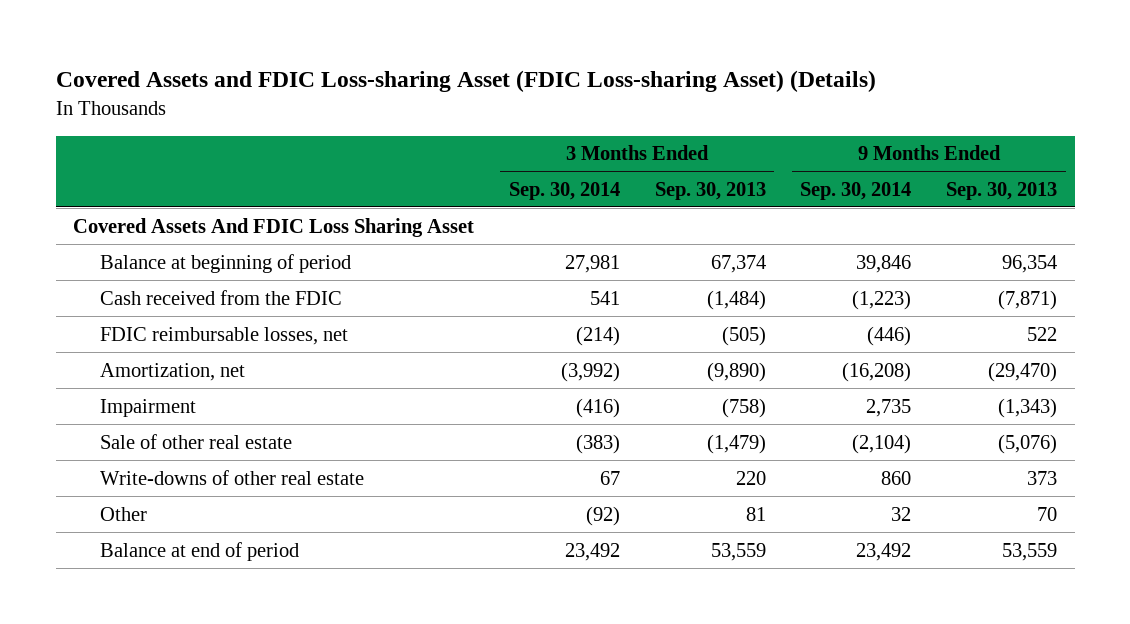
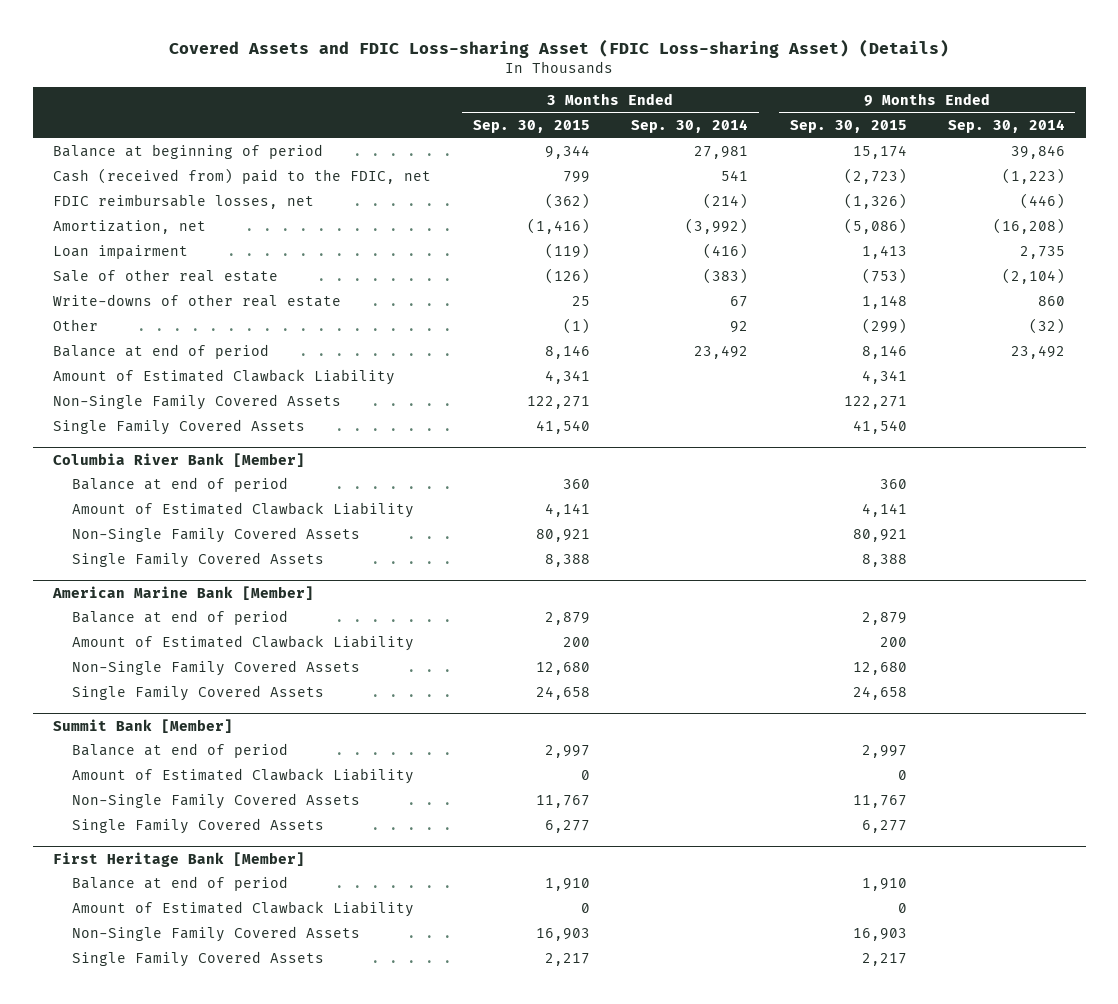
- | 3 Months Ended Sep. 30, 2014 | 3 Months Ended Sep. 30, 2013 | 9 Months Ended Sep. 30, 2014 | 9 Months Ended Sep. 30, 2013
+ | 3 Months Ended Sep. 30, 2015 | 3 Months Ended Sep. 30, 2014 | 9 Months Ended Sep. 30, 2015 | 9 Months Ended Sep. 30, 2014
- Covered Assets And FDIC Loss Sharing Asset
- Cash received from the FDIC | 541 | (1,484) | (1,223) | (7,871)
+ Cash (received from) paid to the FDIC, net | 799 | 541 | (2,723) | (1,223)
- Impairment | (416) | (758) | 2,735 | (1,343)
+ Loan impairment | (119) | (416) | 1,413 | 2,735
- Other | (92) | 81 | 32 | 70
+ Other | (1) | 92 | (299) | (32)
+ Amount of Estimated Clawback Liability | 4,341 | | 4,341 |
+ Non-Single Family Covered Assets | 122,271 | | 122,271 |
+ Single Family Covered Assets | 41,540 | | 41,540 |
+ Columbia River Bank [Member]
+ Balance at end of period | 360 | | 360 |
+ Amount of Estimated Clawback Liability | 4,141 | | 4,141 |
+ Non-Single Family Covered Assets | 80,921 | | 80,921 |
+ Single Family Covered Assets | 8,388 | | 8,388 |
+ American Marine Bank [Member]
+ Balance at end of period | 2,879 | | 2,879 |
+ Amount of Estimated Clawback Liability | 200 | | 200 |
+ Non-Single Family Covered Assets | 12,680 | | 12,680 |
+ Single Family Covered Assets | 24,658 | | 24,658 |
+ Summit Bank [Member]
+ Balance at end of period | 2,997 | | 2,997 |
+ Amount of Estimated Clawback Liability | 0 | | 0 |
+ Non-Single Family Covered Assets | 11,767 | | 11,767 |
+ Single Family Covered Assets | 6,277 | | 6,277 |
+ First Heritage Bank [Member]
+ Balance at end of period | 1,910 | | 1,910 |
+ Amount of Estimated Clawback Liability | 0 | | 0 |
+ Non-Single Family Covered Assets | 16,903 | | 16,903 |
+ Single Family Covered Assets | 2,217 | | 2,217 |

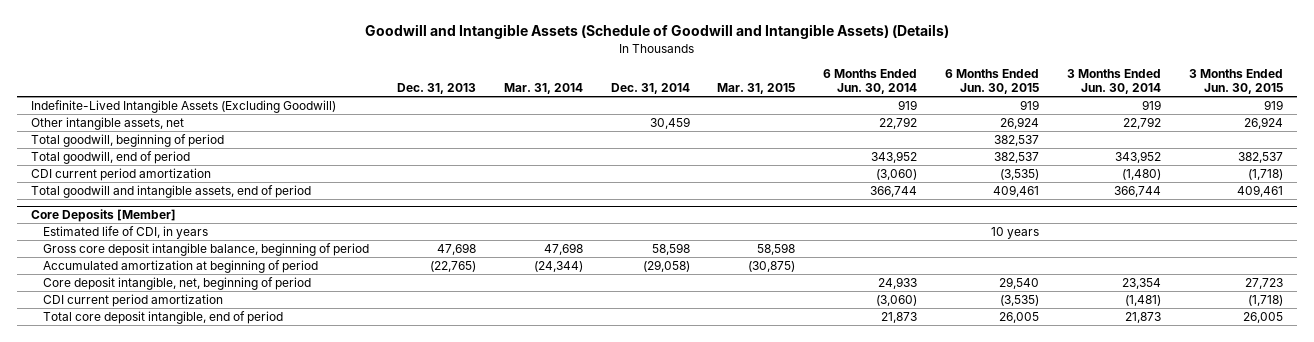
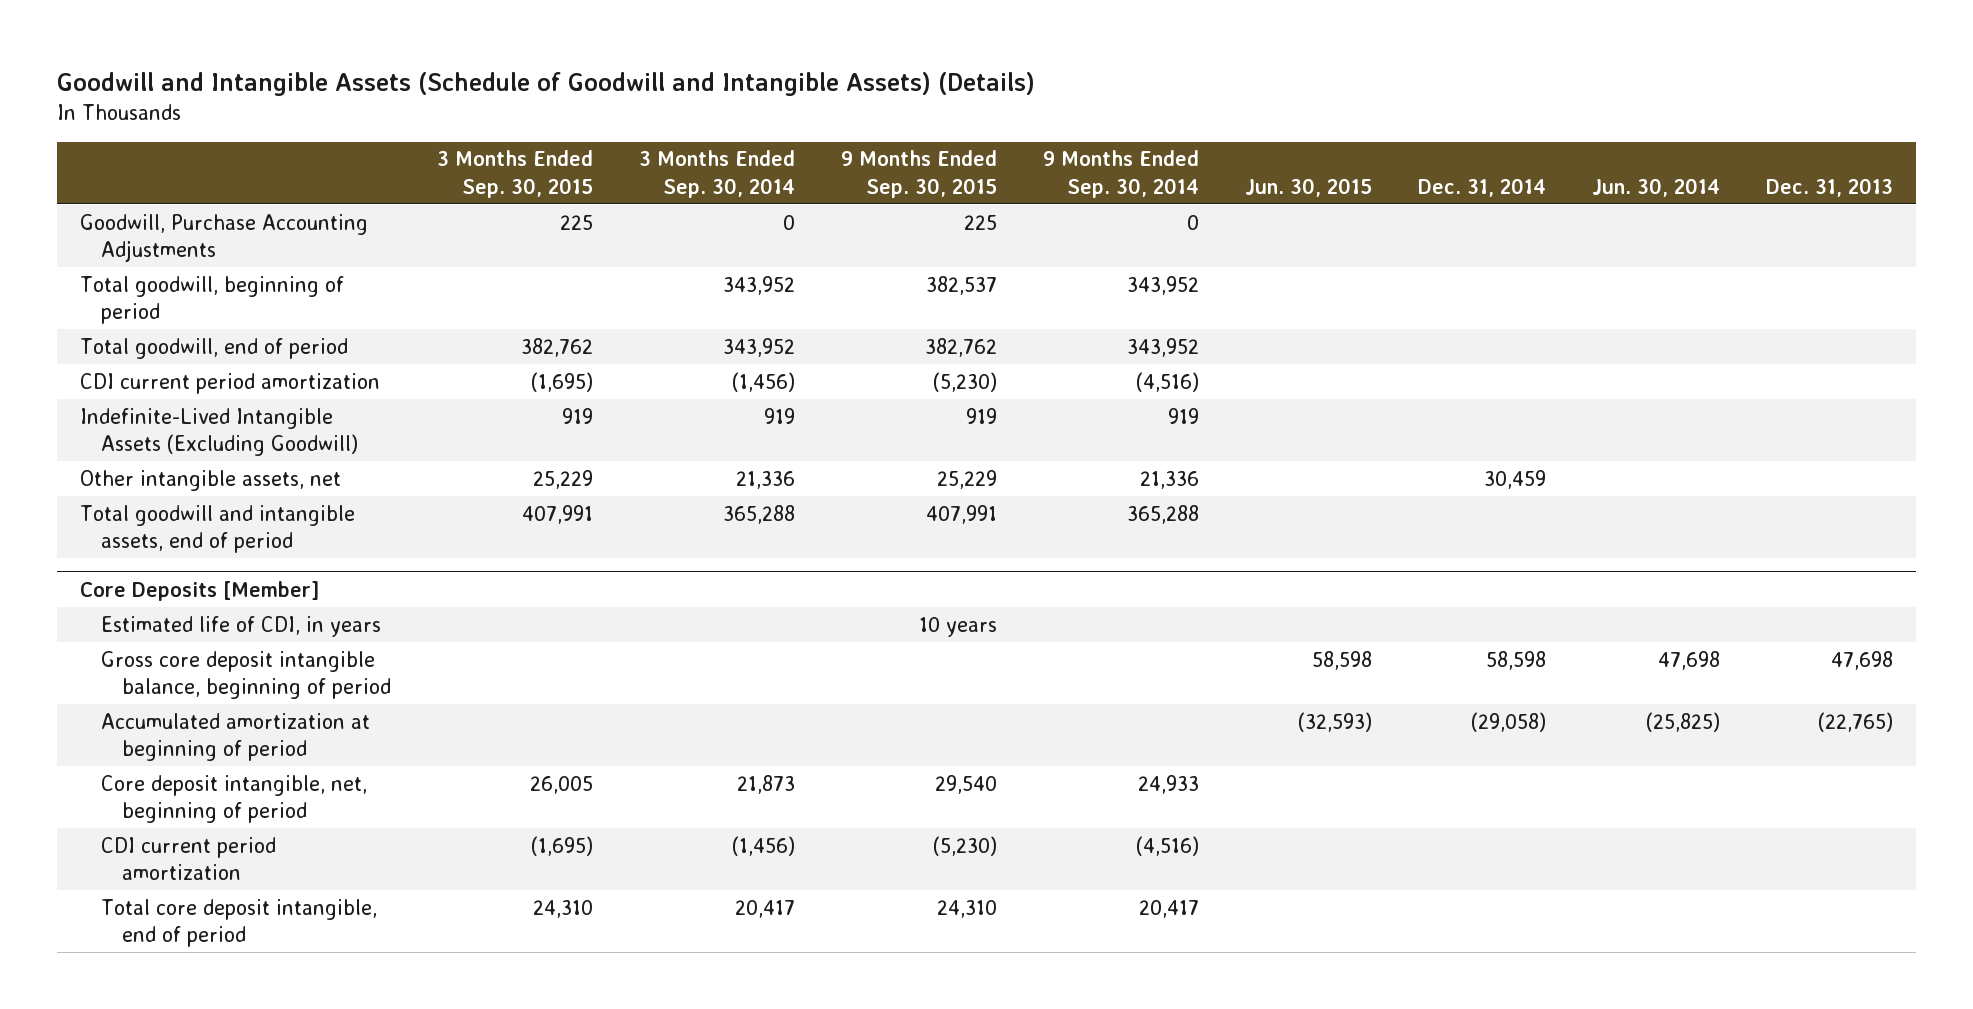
- | Dec. 31, 2013 | Mar. 31, 2014 | Dec. 31, 2014 | Mar. 31, 2015 | 6 Months Ended Jun. 30, 2014 | 6 Months Ended Jun. 30, 2015 | 3 Months Ended Jun. 30, 2014 | 3 Months Ended Jun. 30, 2015
+ | 3 Months Ended Sep. 30, 2015 | 3 Months Ended Sep. 30, 2014 | 9 Months Ended Sep. 30, 2015 | 9 Months Ended Sep. 30, 2014 | Jun. 30, 2015 | Dec. 31, 2014 | Jun. 30, 2014 | Dec. 31, 2013
+ Goodwill, Purchase Accounting Adjustments | 225 | 0 | 225 | 0 | | | |
moved down: Indefinite-Lived Intangible Assets (Excluding Goodwill) | 919 | 919 | 919 | 919 | | | |
moved down: Other intangible assets, net | 25,229 | 21,336 | 25,229 | 21,336 | | 30,459 | |

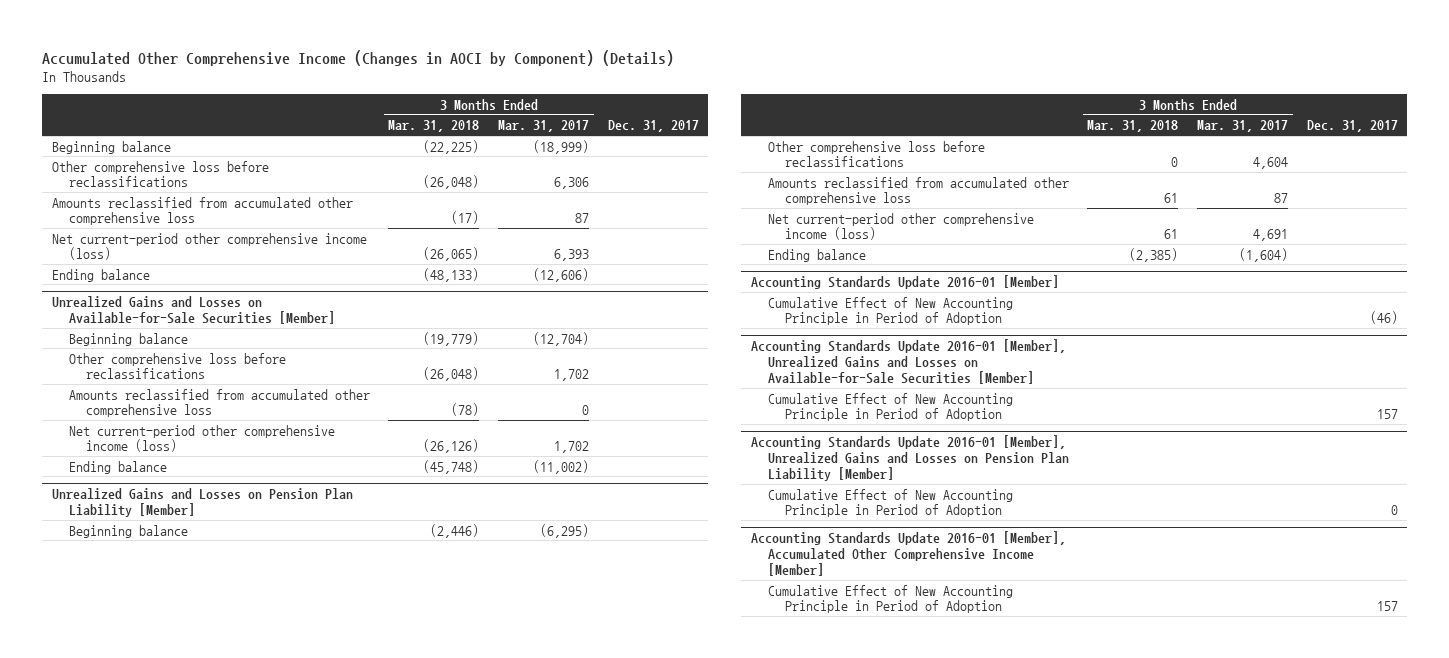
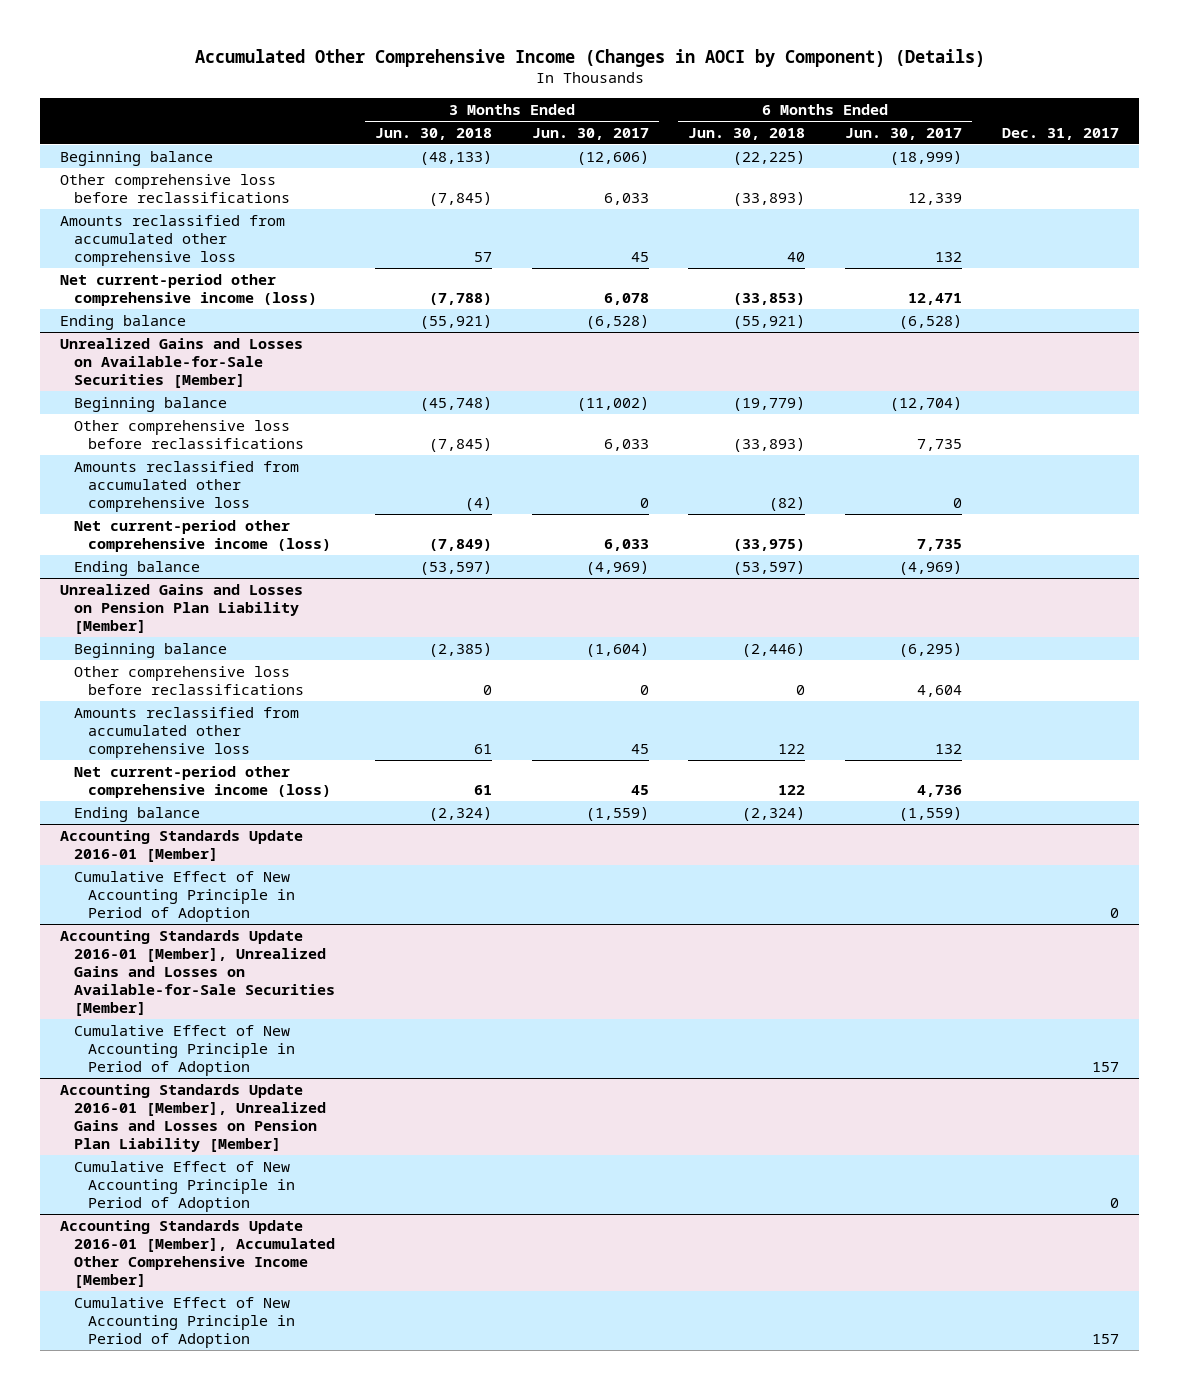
- | 3 Months Ended Mar. 31, 2018 | 3 Months Ended Mar. 31, 2017 | Dec. 31, 2017
+ | 3 Months Ended Jun. 30, 2018 | 3 Months Ended Jun. 30, 2017 | 6 Months Ended Jun. 30, 2018 | 6 Months Ended Jun. 30, 2017 | Dec. 31, 2017
@ Accounting Standards Update 2016-01 [Member]
- Cumulative Effect of New Accounting Principle in Period of Adoption | | | (46)
+ Cumulative Effect of New Accounting Principle in Period of Adoption | | | | | 0

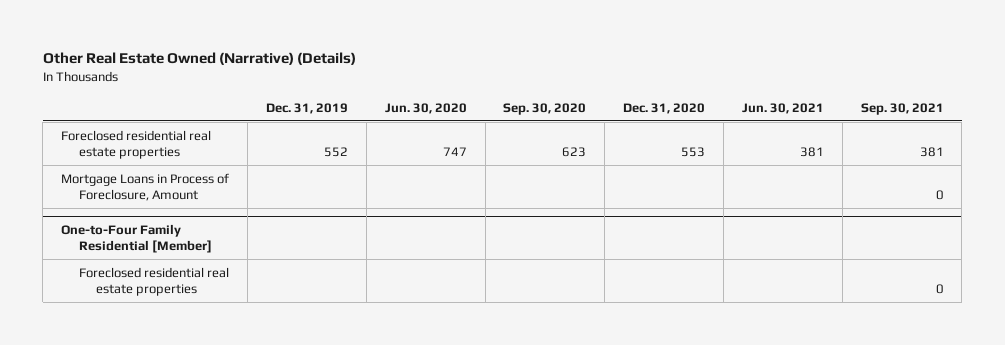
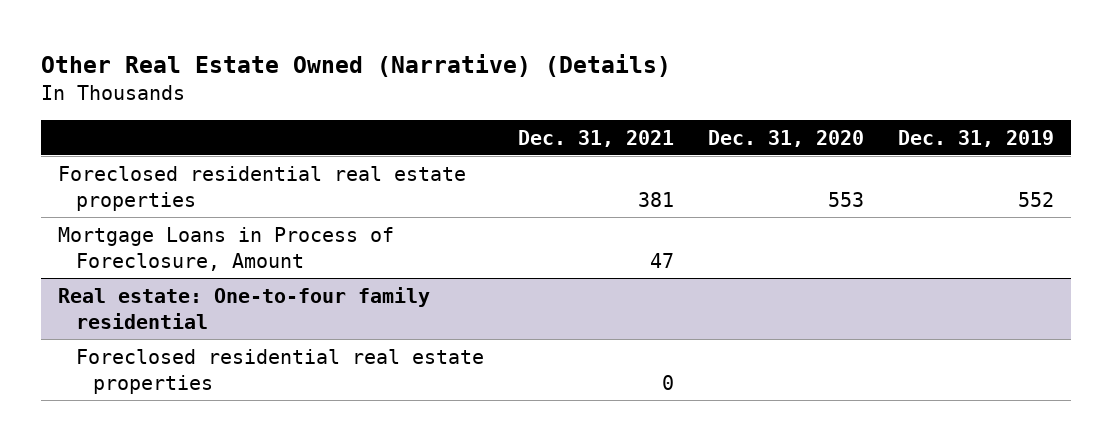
- | Dec. 31, 2019 | Jun. 30, 2020 | Sep. 30, 2020 | Dec. 31, 2020 | Jun. 30, 2021 | Sep. 30, 2021
+ | Dec. 31, 2021 | Dec. 31, 2020 | Dec. 31, 2019
- One-to-Four Family Residential [Member]
+ Real estate: One-to-four family residential

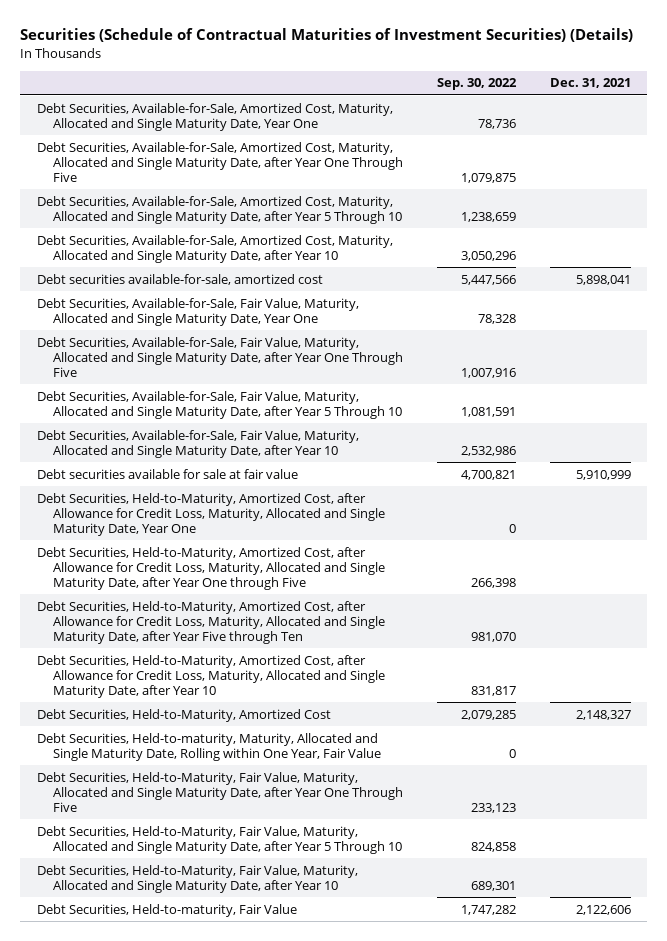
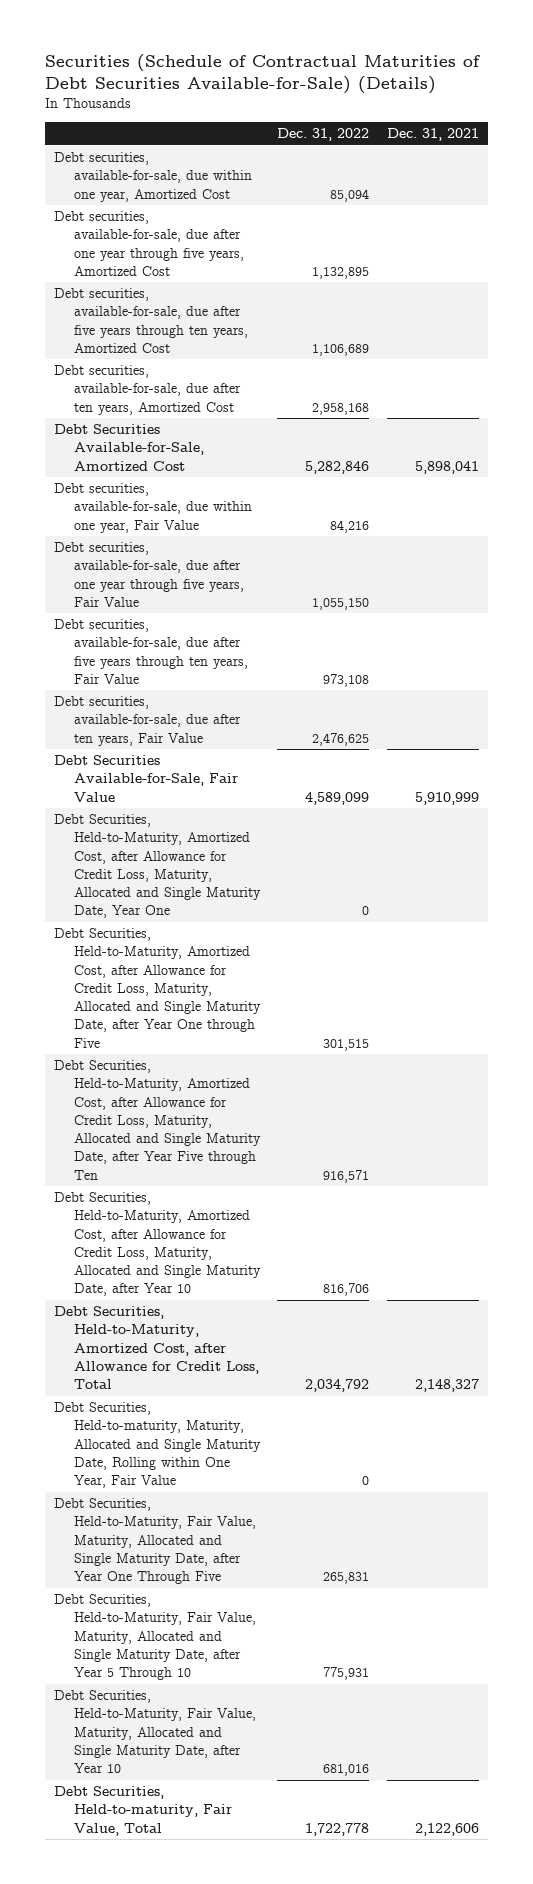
- Securities (Schedule of Contractual Maturities of Investment Securities) (Details)
+ Securities (Schedule of Contractual Maturities of Debt Securities Available-for-Sale) (Details)
- | Sep. 30, 2022 | Dec. 31, 2021
+ | Dec. 31, 2022 | Dec. 31, 2021
- Debt Securities, Available-for-Sale, Amortized Cost, Maturity, Allocated and Single Maturity Date, Year One | 78,736 |
- Debt Securities, Available-for-Sale, Amortized Cost, Maturity, Allocated and Single Maturity Date, after Year One Through Five | 1,079,875 |
- Debt Securities, Available-for-Sale, Amortized Cost, Maturity, Allocated and Single Maturity Date, after Year 5 Through 10 | 1,238,659 |
- Debt Securities, Available-for-Sale, Amortized Cost, Maturity, Allocated and Single Maturity Date, after Year 10 | 3,050,296 |
- Debt securities available-for-sale, amortized cost | 5,447,566 | 5,898,041
- Debt Securities, Available-for-Sale, Fair Value, Maturity, Allocated and Single Maturity Date, Year One | 78,328 |
- Debt Securities, Available-for-Sale, Fair Value, Maturity, Allocated and Single Maturity Date, after Year One Through Five | 1,007,916 |
- Debt Securities, Available-for-Sale, Fair Value, Maturity, Allocated and Single Maturity Date, after Year 5 Through 10 | 1,081,591 |
- Debt Securities, Available-for-Sale, Fair Value, Maturity, Allocated and Single Maturity Date, after Year 10 | 2,532,986 |
- Debt securities available for sale at fair value | 4,700,821 | 5,910,999
+ Debt securities, available-for-sale, due within one year, Amortized Cost | 85,094 |
+ Debt securities, available-for-sale, due after one year through five years, Amortized Cost | 1,132,895 |
+ Debt securities, available-for-sale, due after five years through ten years, Amortized Cost | 1,106,689 |
+ Debt securities, available-for-sale, due after ten years, Amortized Cost | 2,958,168 |
+ Debt Securities Available-for-Sale, Amortized Cost | 5,282,846 | 5,898,041
+ Debt securities, available-for-sale, due within one year, Fair Value | 84,216 |
+ Debt securities, available-for-sale, due after one year through five years, Fair Value | 1,055,150 |
+ Debt securities, available-for-sale, due after five years through ten years, Fair Value | 973,108 |
+ Debt securities, available-for-sale, due after ten years, Fair Value | 2,476,625 |
+ Debt Securities Available-for-Sale, Fair Value | 4,589,099 | 5,910,999
- Debt Securities, Held-to-Maturity, Amortized Cost | 2,079,285 | 2,148,327
+ Debt Securities, Held-to-Maturity, Amortized Cost, after Allowance for Credit Loss, Total | 2,034,792 | 2,148,327
- Debt Securities, Held-to-maturity, Fair Value | 1,747,282 | 2,122,606
+ Debt Securities, Held-to-maturity, Fair Value, Total | 1,722,778 | 2,122,606

